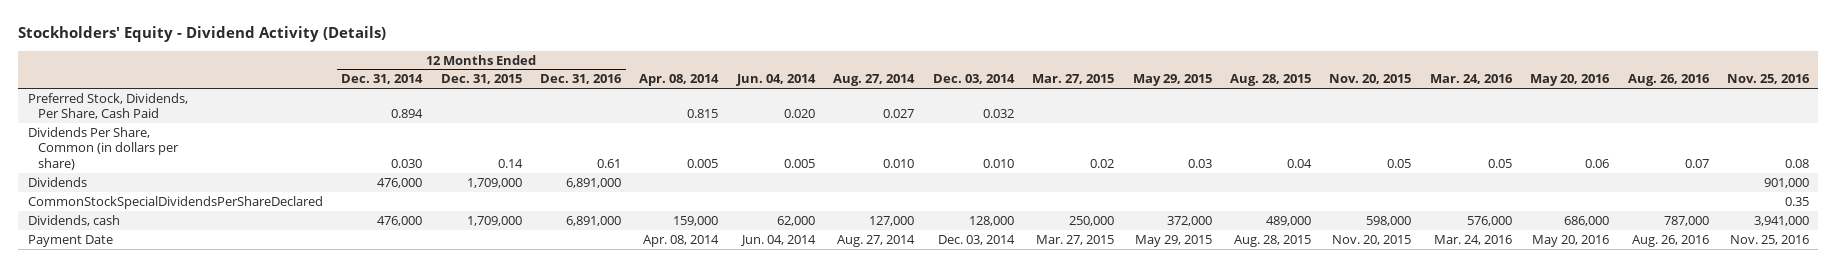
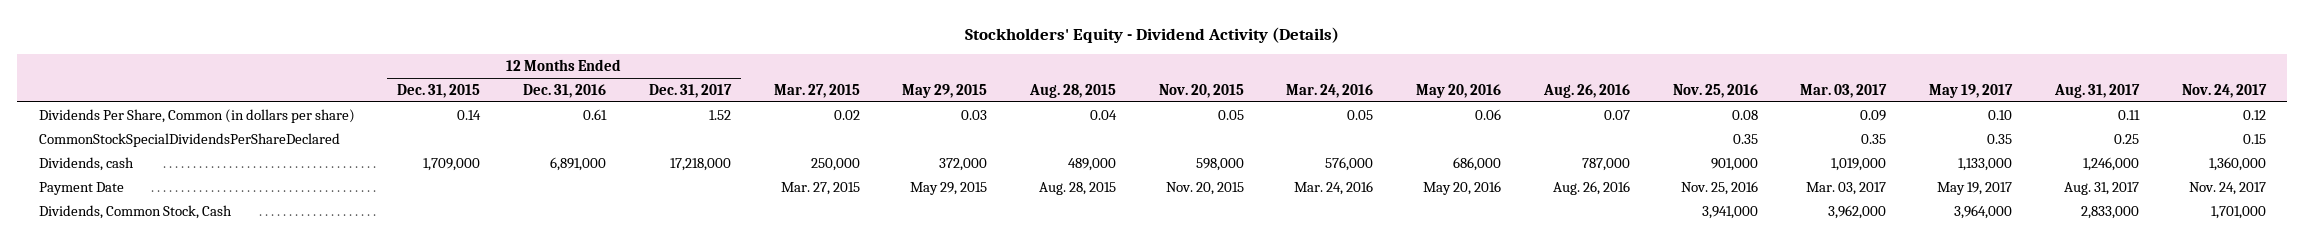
- | 12 Months Ended Dec. 31, 2014 | 12 Months Ended Dec. 31, 2015 | 12 Months Ended Dec. 31, 2016 | Apr. 08, 2014 | Jun. 04, 2014 | Aug. 27, 2014 | Dec. 03, 2014 | Mar. 27, 2015 | May 29, 2015 | Aug. 28, 2015 | Nov. 20, 2015 | Mar. 24, 2016 | May 20, 2016 | Aug. 26, 2016 | Nov. 25, 2016
+ | 12 Months Ended Dec. 31, 2015 | 12 Months Ended Dec. 31, 2016 | 12 Months Ended Dec. 31, 2017 | Mar. 27, 2015 | May 29, 2015 | Aug. 28, 2015 | Nov. 20, 2015 | Mar. 24, 2016 | May 20, 2016 | Aug. 26, 2016 | Nov. 25, 2016 | Mar. 03, 2017 | May 19, 2017 | Aug. 31, 2017 | Nov. 24, 2017
- Preferred Stock, Dividends, Per Share, Cash Paid | 0.894 | | | 0.815 | 0.020 | 0.027 | 0.032 | | | | | | | |
- Dividends | 476,000 | 1,709,000 | 6,891,000 | | | | | | | | | | | | 901,000
- Dividends, cash | 476,000 | 1,709,000 | 6,891,000 | 159,000 | 62,000 | 127,000 | 128,000 | 250,000 | 372,000 | 489,000 | 598,000 | 576,000 | 686,000 | 787,000 | 3,941,000
+ Dividends, cash | 1,709,000 | 6,891,000 | 17,218,000 | 250,000 | 372,000 | 489,000 | 598,000 | 576,000 | 686,000 | 787,000 | 901,000 | 1,019,000 | 1,133,000 | 1,246,000 | 1,360,000
+ Dividends, Common Stock, Cash | | | | | | | | | | | 3,941,000 | 3,962,000 | 3,964,000 | 2,833,000 | 1,701,000

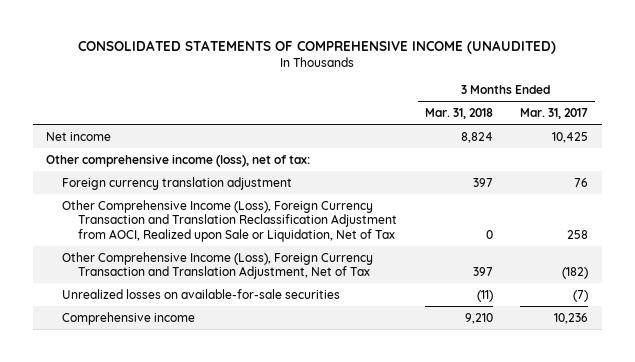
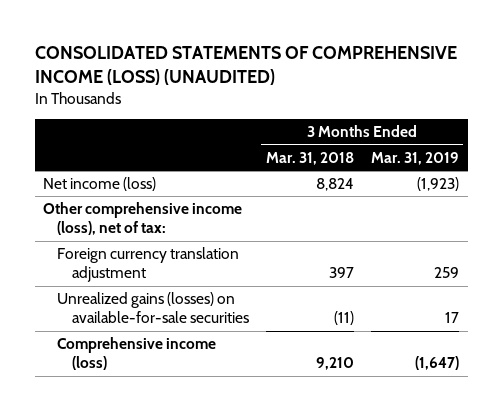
- CONSOLIDATED STATEMENTS OF COMPREHENSIVE INCOME (UNAUDITED)
+ CONSOLIDATED STATEMENTS OF COMPREHENSIVE INCOME (LOSS) (UNAUDITED)
- | 3 Months Ended Mar. 31, 2018 | 3 Months Ended Mar. 31, 2017
+ | 3 Months Ended Mar. 31, 2018 | 3 Months Ended Mar. 31, 2019
- Net income | 8,824 | 10,425
+ Net income (loss) | 8,824 | (1,923)
- Other Comprehensive Income (Loss), Foreign Currency Transaction and Translation Reclassification Adjustment from AOCI, Realized upon Sale or Liquidation, Net of Tax | 0 | 258
- Other Comprehensive Income (Loss), Foreign Currency Transaction and Translation Adjustment, Net of Tax | 397 | (182)
- Unrealized losses on available-for-sale securities | (11) | (7)
- Comprehensive income | 9,210 | 10,236
+ Unrealized gains (losses) on available-for-sale securities | (11) | 17
+ Comprehensive income (loss) | 9,210 | (1,647)

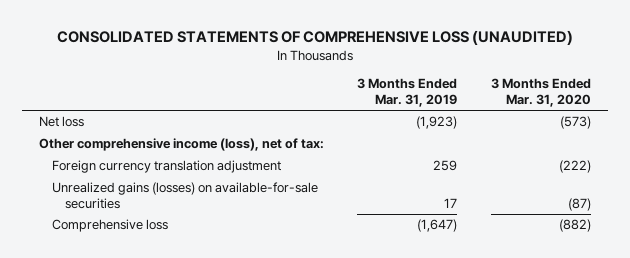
- CONSOLIDATED STATEMENTS OF COMPREHENSIVE INCOME (LOSS) (UNAUDITED)
+ CONSOLIDATED STATEMENTS OF COMPREHENSIVE LOSS (UNAUDITED)
- | 3 Months Ended Mar. 31, 2018 | 3 Months Ended Mar. 31, 2019
+ | 3 Months Ended Mar. 31, 2019 | 3 Months Ended Mar. 31, 2020
- Net income (loss) | 8,824 | (1,923)
+ Net loss | (1,923) | (573)
- Comprehensive income (loss) | 9,210 | (1,647)
+ Comprehensive loss | (1,647) | (882)

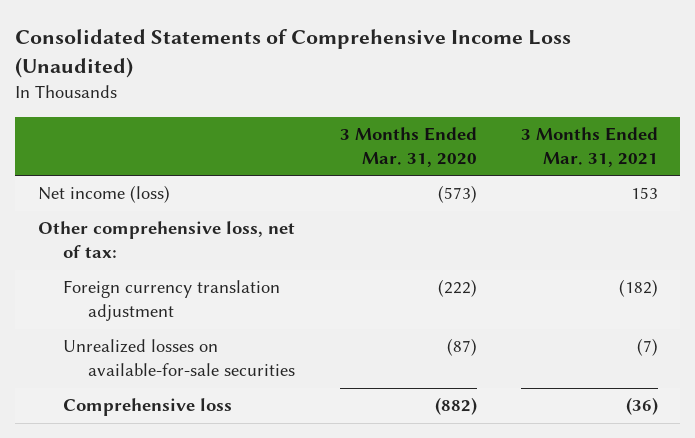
- CONSOLIDATED STATEMENTS OF COMPREHENSIVE LOSS (UNAUDITED)
+ Consolidated Statements of Comprehensive Income Loss (Unaudited)
- | 3 Months Ended Mar. 31, 2019 | 3 Months Ended Mar. 31, 2020
+ | 3 Months Ended Mar. 31, 2020 | 3 Months Ended Mar. 31, 2021
- Net loss | (1,923) | (573)
- Other comprehensive income (loss), net of tax:
+ Net income (loss) | (573) | 153
+ Other comprehensive loss, net of tax:
- Unrealized gains (losses) on available-for-sale securities | 17 | (87)
+ Unrealized losses on available-for-sale securities | (87) | (7)

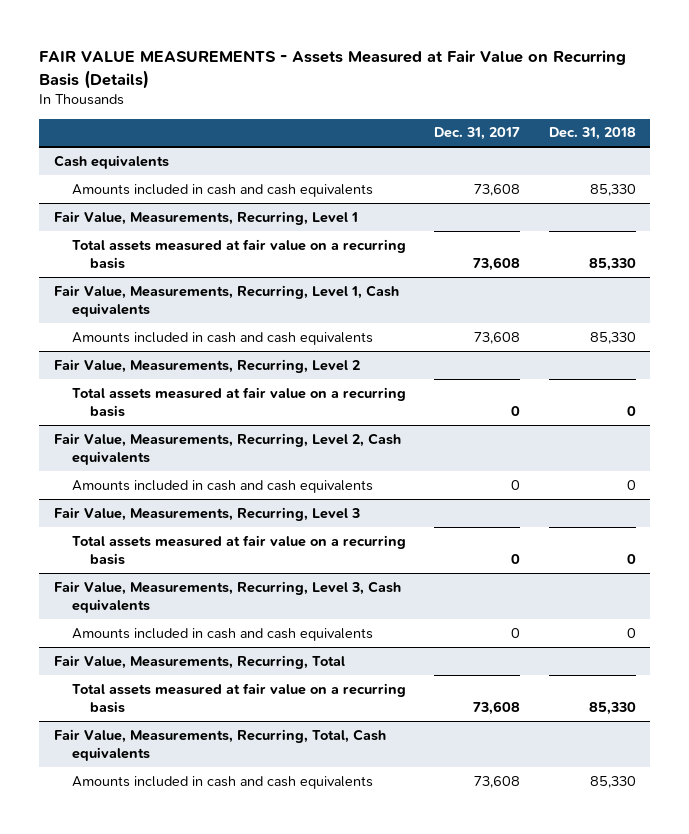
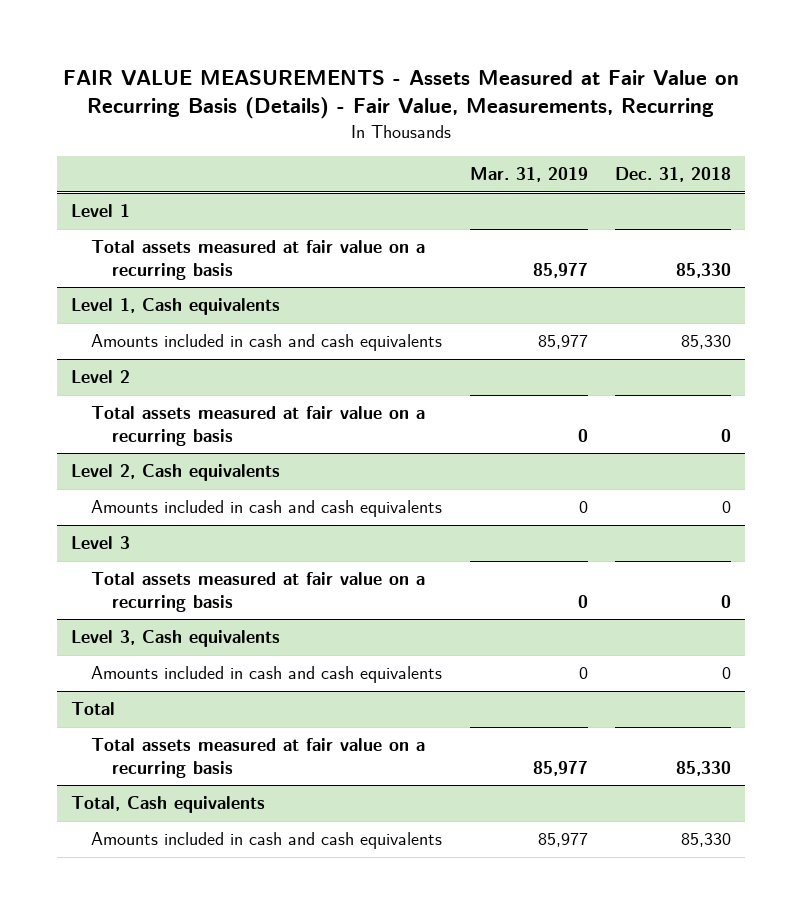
- FAIR VALUE MEASUREMENTS - Assets Measured at Fair Value on Recurring Basis (Details)
+ FAIR VALUE MEASUREMENTS - Assets Measured at Fair Value on Recurring Basis (Details) - Fair Value, Measurements, Recurring
- | Dec. 31, 2017 | Dec. 31, 2018
+ | Mar. 31, 2019 | Dec. 31, 2018
- Cash equivalents
- Amounts included in cash and cash equivalents | 73,608 | 85,330
- Fair Value, Measurements, Recurring, Level 1
+ Level 1
- Fair Value, Measurements, Recurring, Level 1, Cash equivalents
+ Level 1, Cash equivalents
- Fair Value, Measurements, Recurring, Level 2
+ Level 2
- Fair Value, Measurements, Recurring, Level 2, Cash equivalents
+ Level 2, Cash equivalents
- Fair Value, Measurements, Recurring, Level 3
+ Level 3
- Fair Value, Measurements, Recurring, Level 3, Cash equivalents
+ Level 3, Cash equivalents
- Fair Value, Measurements, Recurring, Total
+ Total
- Fair Value, Measurements, Recurring, Total, Cash equivalents
+ Total, Cash equivalents

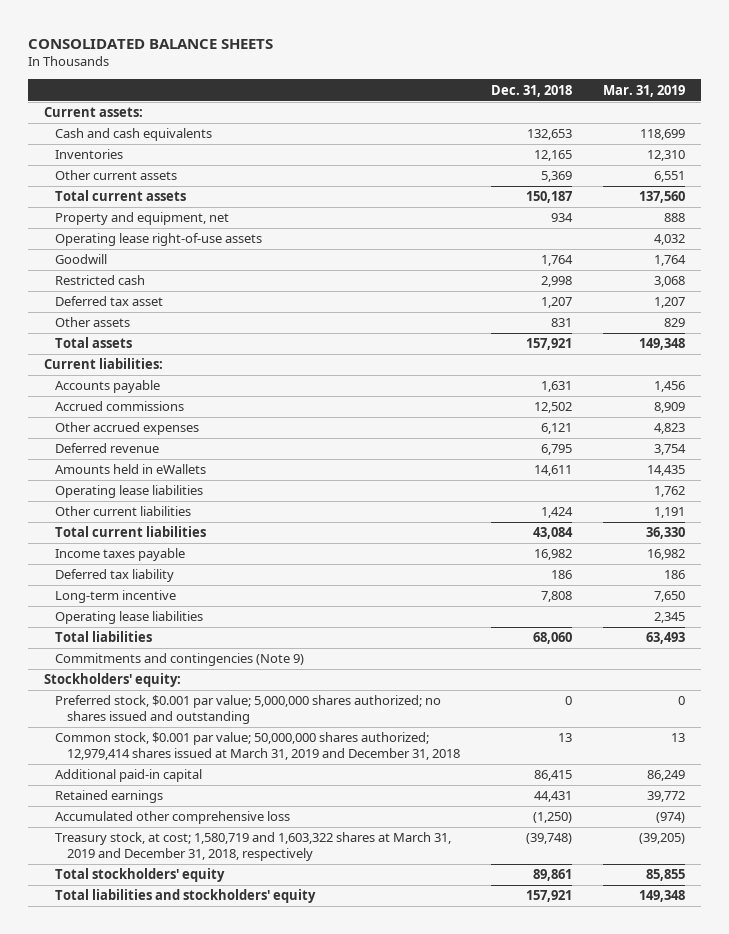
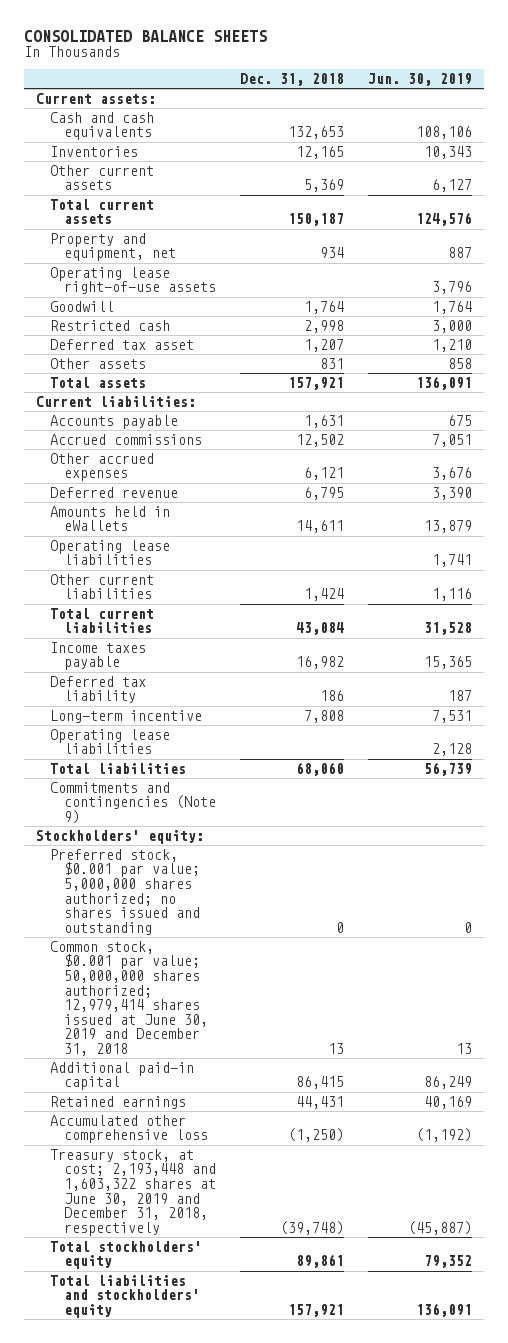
- | Dec. 31, 2018 | Mar. 31, 2019
+ | Dec. 31, 2018 | Jun. 30, 2019
- Common stock, $0.001 par value; 50,000,000 shares authorized; 12,979,414 shares issued at March 31, 2019 and December 31, 2018 | 13 | 13
+ Common stock, $0.001 par value; 50,000,000 shares authorized; 12,979,414 shares issued at June 30, 2019 and December 31, 2018 | 13 | 13
- Treasury stock, at cost; 1,580,719 and 1,603,322 shares at March 31, 2019 and December 31, 2018, respectively | (39,748) | (39,205)
+ Treasury stock, at cost; 2,193,448 and 1,603,322 shares at June 30, 2019 and December 31, 2018, respectively | (39,748) | (45,887)

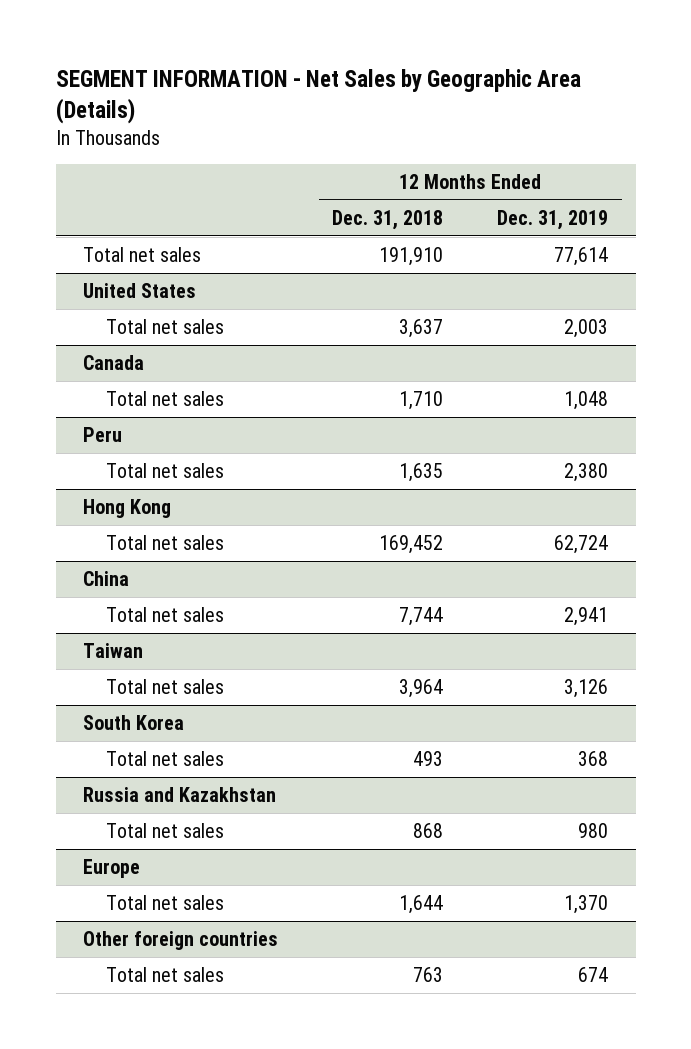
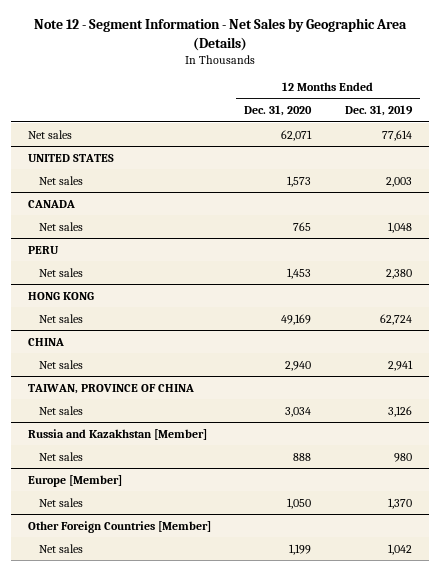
- SEGMENT INFORMATION - Net Sales by Geographic Area (Details)
+ Note 12 - Segment Information - Net Sales by Geographic Area (Details)
- | 12 Months Ended Dec. 31, 2018 | 12 Months Ended Dec. 31, 2019
+ | 12 Months Ended Dec. 31, 2020 | 12 Months Ended Dec. 31, 2019
- Total net sales | 191,910 | 77,614
- United States
- Total net sales | 3,637 | 2,003
- Canada
- Total net sales | 1,710 | 1,048
- Peru
- Total net sales | 1,635 | 2,380
- Hong Kong
- Total net sales | 169,452 | 62,724
- China
- Total net sales | 7,744 | 2,941
- Taiwan
- Total net sales | 3,964 | 3,126
- South Korea
- Total net sales | 493 | 368
- Russia and Kazakhstan
- Total net sales | 868 | 980
- Europe
- Total net sales | 1,644 | 1,370
- Other foreign countries
- Total net sales | 763 | 674
+ Net sales | 62,071 | 77,614
+ UNITED STATES
+ Net sales | 1,573 | 2,003
+ CANADA
+ Net sales | 765 | 1,048
+ PERU
+ Net sales | 1,453 | 2,380
+ HONG KONG
+ Net sales | 49,169 | 62,724
+ CHINA
+ Net sales | 2,940 | 2,941
+ TAIWAN, PROVINCE OF CHINA
+ Net sales | 3,034 | 3,126
+ Russia and Kazakhstan [Member]
+ Net sales | 888 | 980
+ Europe [Member]
+ Net sales | 1,050 | 1,370
+ Other Foreign Countries [Member]
+ Net sales | 1,199 | 1,042

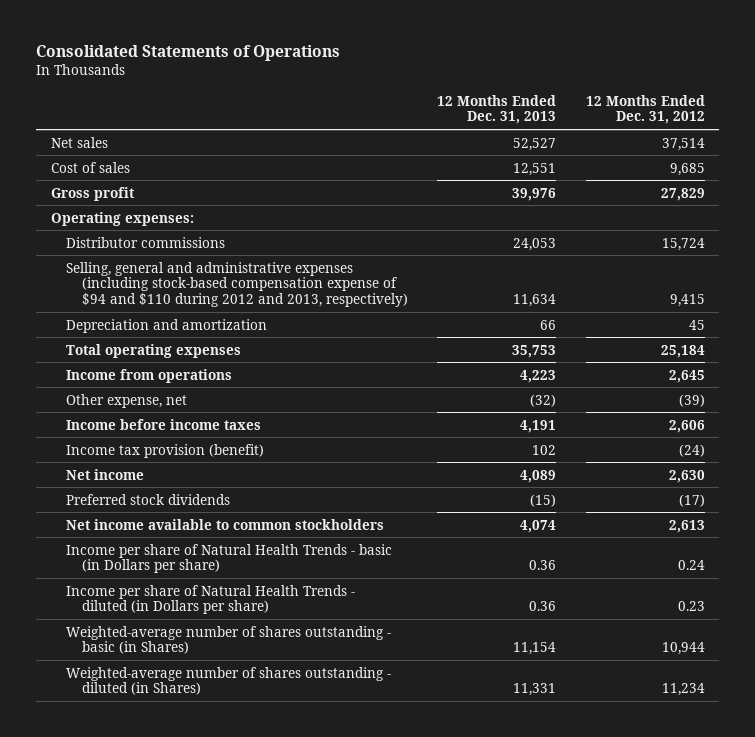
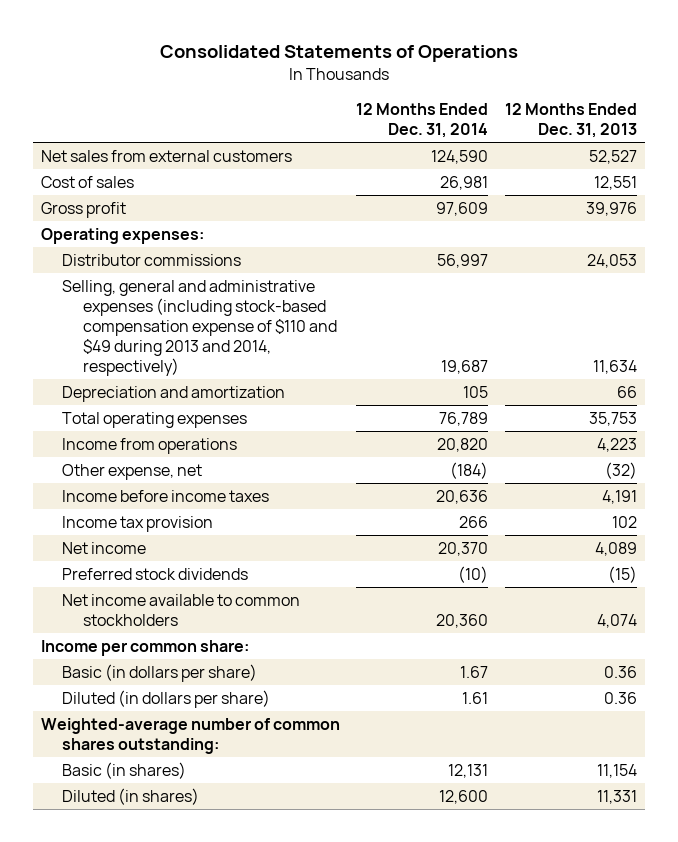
- | 12 Months Ended Dec. 31, 2013 | 12 Months Ended Dec. 31, 2012
+ | 12 Months Ended Dec. 31, 2014 | 12 Months Ended Dec. 31, 2013
- Net sales | 52,527 | 37,514
+ Net sales from external customers | 124,590 | 52,527
- Selling, general and administrative expenses (including stock-based compensation expense of $94 and $110 during 2012 and 2013, respectively) | 11,634 | 9,415
+ Selling, general and administrative expenses (including stock-based compensation expense of $110 and $49 during 2013 and 2014, respectively) | 19,687 | 11,634
- Income tax provision (benefit) | 102 | (24)
+ Income tax provision | 266 | 102
- Income per share of Natural Health Trends - basic (in Dollars per share) | 0.36 | 0.24
- Income per share of Natural Health Trends - diluted (in Dollars per share) | 0.36 | 0.23
- Weighted-average number of shares outstanding - basic (in Shares) | 11,154 | 10,944
- Weighted-average number of shares outstanding - diluted (in Shares) | 11,331 | 11,234
+ Income per common share:
+ Basic (in dollars per share) | 1.67 | 0.36
+ Diluted (in dollars per share) | 1.61 | 0.36
+ Weighted-average number of common shares outstanding:
+ Basic (in shares) | 12,131 | 11,154
+ Diluted (in shares) | 12,600 | 11,331

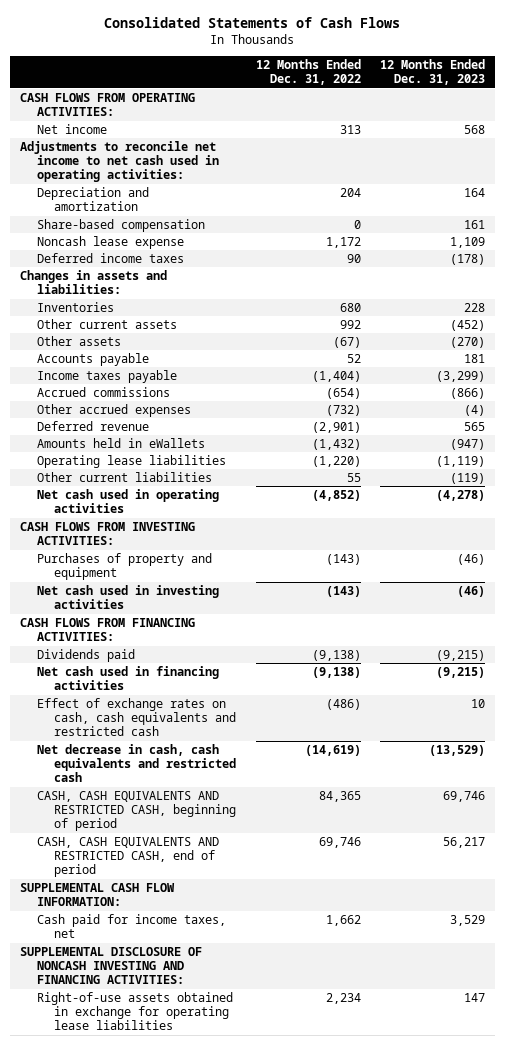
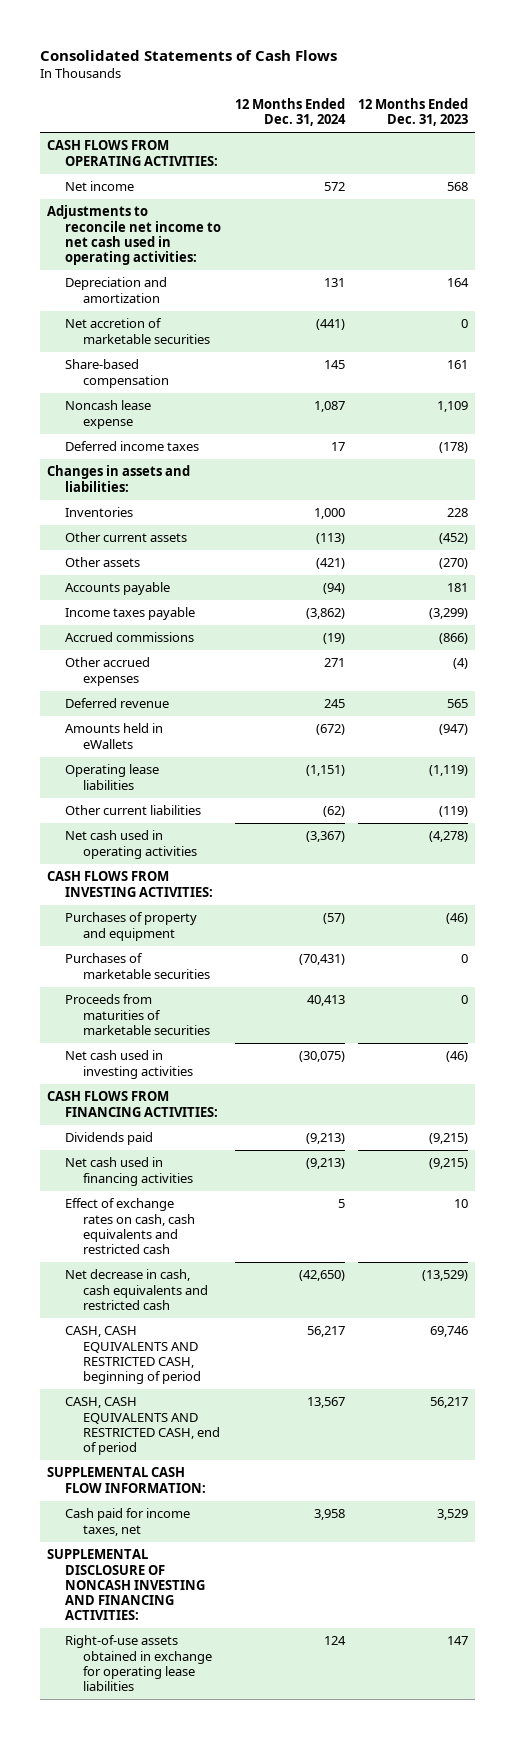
- | 12 Months Ended Dec. 31, 2022 | 12 Months Ended Dec. 31, 2023
+ | 12 Months Ended Dec. 31, 2024 | 12 Months Ended Dec. 31, 2023
+ Net accretion of marketable securities | (441) | 0
+ Purchases of marketable securities | (70,431) | 0
+ Proceeds from maturities of marketable securities | 40,413 | 0

